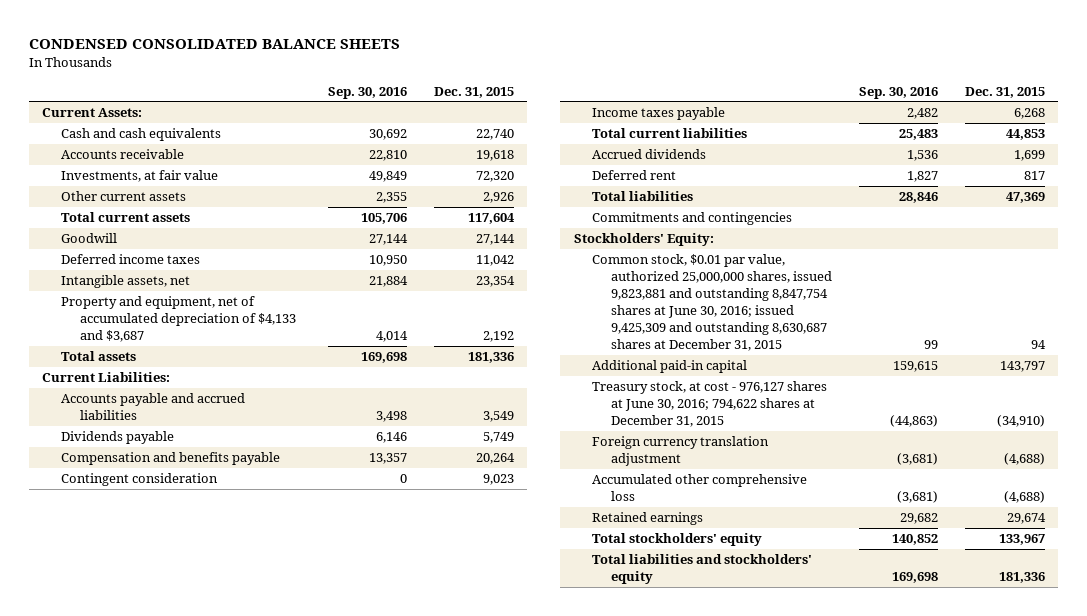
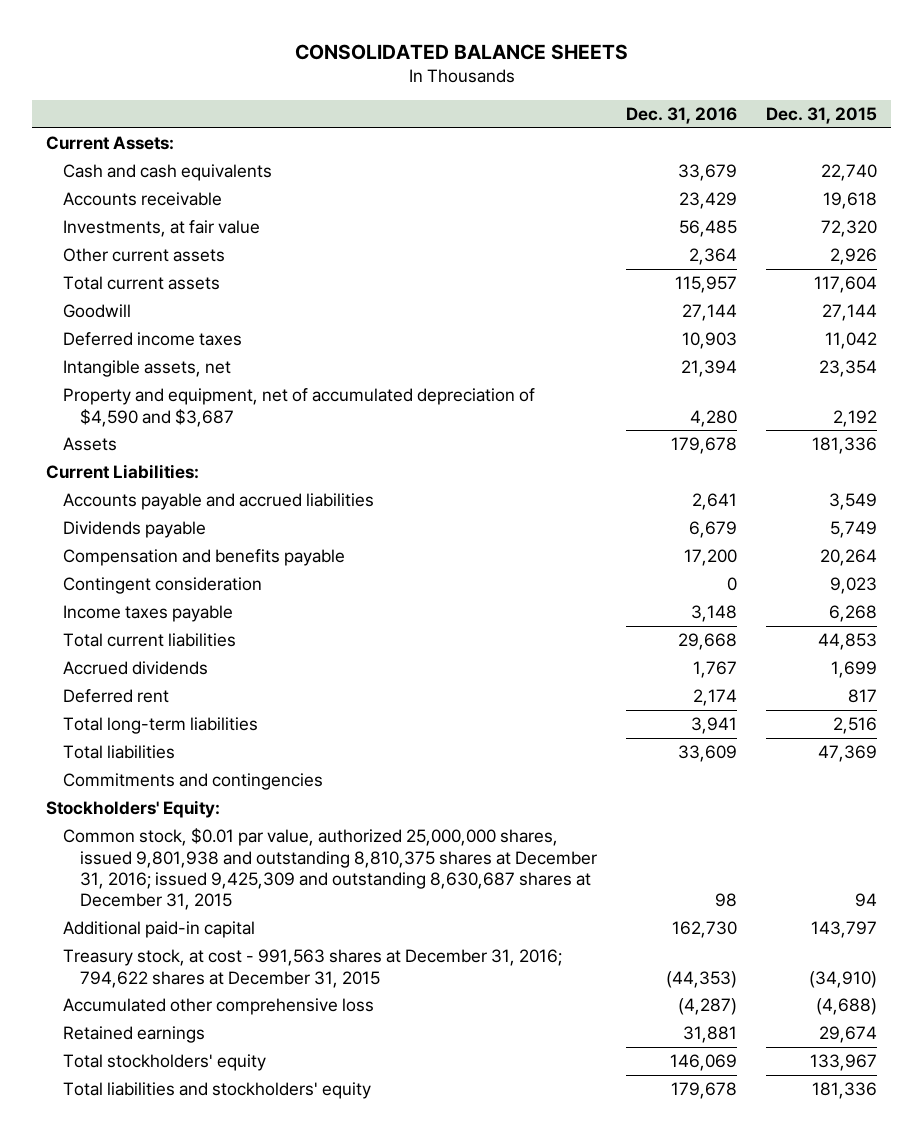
- CONDENSED CONSOLIDATED BALANCE SHEETS
+ CONSOLIDATED BALANCE SHEETS
- | Sep. 30, 2016 | Dec. 31, 2015
+ | Dec. 31, 2016 | Dec. 31, 2015
- Property and equipment, net of accumulated depreciation of $4,133 and $3,687 | 4,014 | 2,192
- Total assets | 169,698 | 181,336
+ Property and equipment, net of accumulated depreciation of $4,590 and $3,687 | 4,280 | 2,192
+ Assets | 179,678 | 181,336
+ Total long-term liabilities | 3,941 | 2,516
- Common stock, $0.01 par value, authorized 25,000,000 shares, issued 9,823,881 and outstanding 8,847,754 shares at June 30, 2016; issued 9,425,309 and outstanding 8,630,687 shares at December 31, 2015 | 99 | 94
+ Common stock, $0.01 par value, authorized 25,000,000 shares, issued 9,801,938 and outstanding 8,810,375 shares at December 31, 2016; issued 9,425,309 and outstanding 8,630,687 shares at December 31, 2015 | 98 | 94
- Treasury stock, at cost - 976,127 shares at June 30, 2016; 794,622 shares at December 31, 2015 | (44,863) | (34,910)
- Foreign currency translation adjustment | (3,681) | (4,688)
+ Treasury stock, at cost - 991,563 shares at December 31, 2016; 794,622 shares at December 31, 2015 | (44,353) | (34,910)

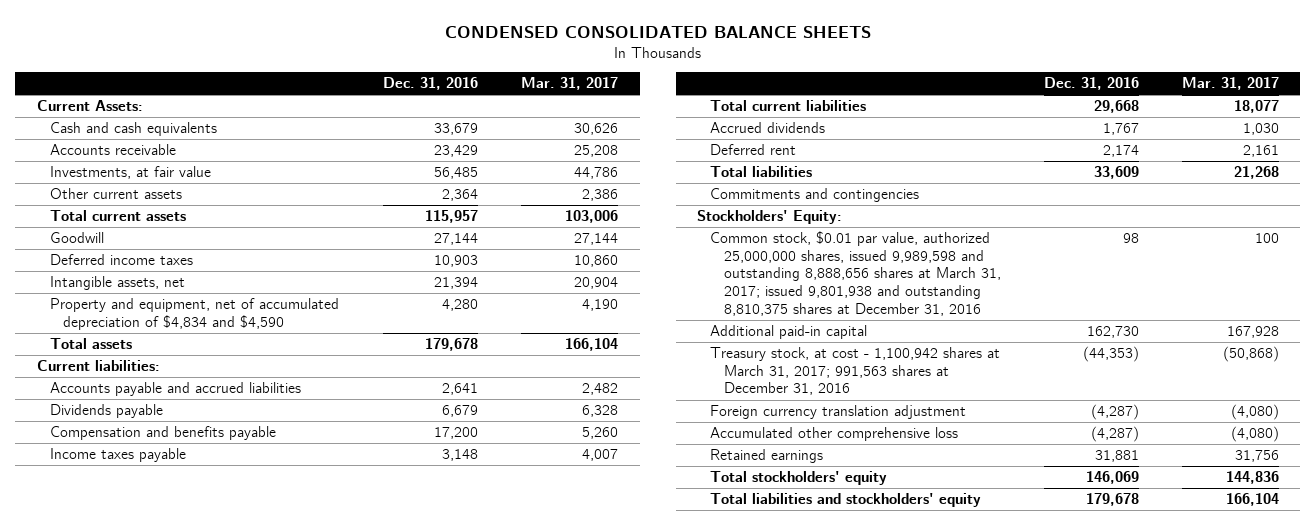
- CONSOLIDATED BALANCE SHEETS
+ CONDENSED CONSOLIDATED BALANCE SHEETS
- | Dec. 31, 2016 | Dec. 31, 2015
+ | Dec. 31, 2016 | Mar. 31, 2017
- Property and equipment, net of accumulated depreciation of $4,590 and $3,687 | 4,280 | 2,192
- Assets | 179,678 | 181,336
- Current Liabilities:
+ Property and equipment, net of accumulated depreciation of $4,834 and $4,590 | 4,280 | 4,190
+ Total assets | 179,678 | 166,104
+ Current liabilities:
- Contingent consideration | 0 | 9,023
- Total long-term liabilities | 3,941 | 2,516
- Common stock, $0.01 par value, authorized 25,000,000 shares, issued 9,801,938 and outstanding 8,810,375 shares at December 31, 2016; issued 9,425,309 and outstanding 8,630,687 shares at December 31, 2015 | 98 | 94
+ Common stock, $0.01 par value, authorized 25,000,000 shares, issued 9,989,598 and outstanding 8,888,656 shares at March 31, 2017; issued 9,801,938 and outstanding 8,810,375 shares at December 31, 2016 | 98 | 100
- Treasury stock, at cost - 991,563 shares at December 31, 2016; 794,622 shares at December 31, 2015 | (44,353) | (34,910)
+ Treasury stock, at cost - 1,100,942 shares at March 31, 2017; 991,563 shares at December 31, 2016 | (44,353) | (50,868)
+ Foreign currency translation adjustment | (4,287) | (4,080)

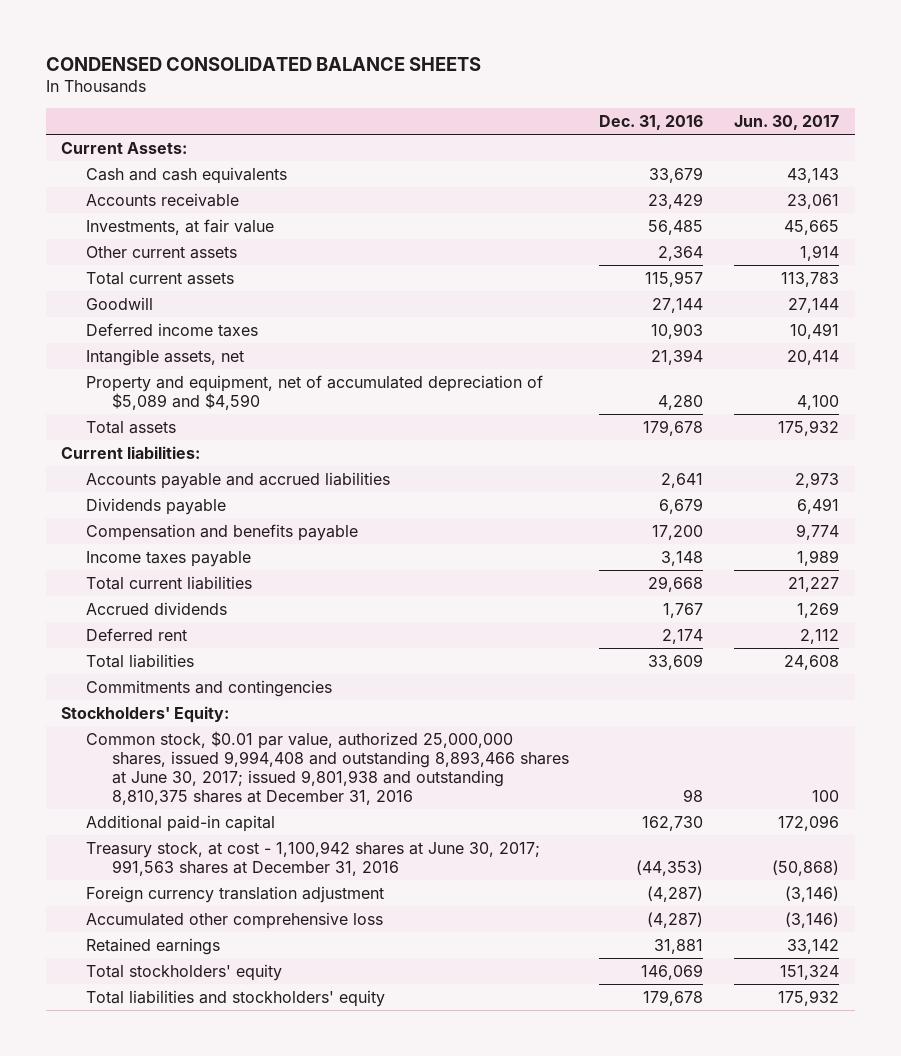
- | Dec. 31, 2016 | Mar. 31, 2017
+ | Dec. 31, 2016 | Jun. 30, 2017
- Property and equipment, net of accumulated depreciation of $4,834 and $4,590 | 4,280 | 4,190
+ Property and equipment, net of accumulated depreciation of $5,089 and $4,590 | 4,280 | 4,100
- Common stock, $0.01 par value, authorized 25,000,000 shares, issued 9,989,598 and outstanding 8,888,656 shares at March 31, 2017; issued 9,801,938 and outstanding 8,810,375 shares at December 31, 2016 | 98 | 100
+ Common stock, $0.01 par value, authorized 25,000,000 shares, issued 9,994,408 and outstanding 8,893,466 shares at June 30, 2017; issued 9,801,938 and outstanding 8,810,375 shares at December 31, 2016 | 98 | 100
- Treasury stock, at cost - 1,100,942 shares at March 31, 2017; 991,563 shares at December 31, 2016 | (44,353) | (50,868)
+ Treasury stock, at cost - 1,100,942 shares at June 30, 2017; 991,563 shares at December 31, 2016 | (44,353) | (50,868)

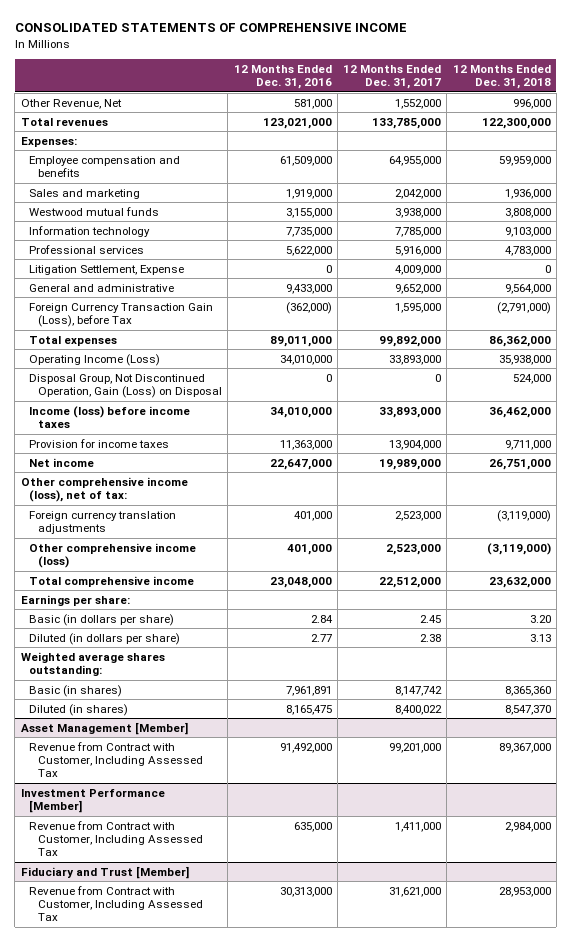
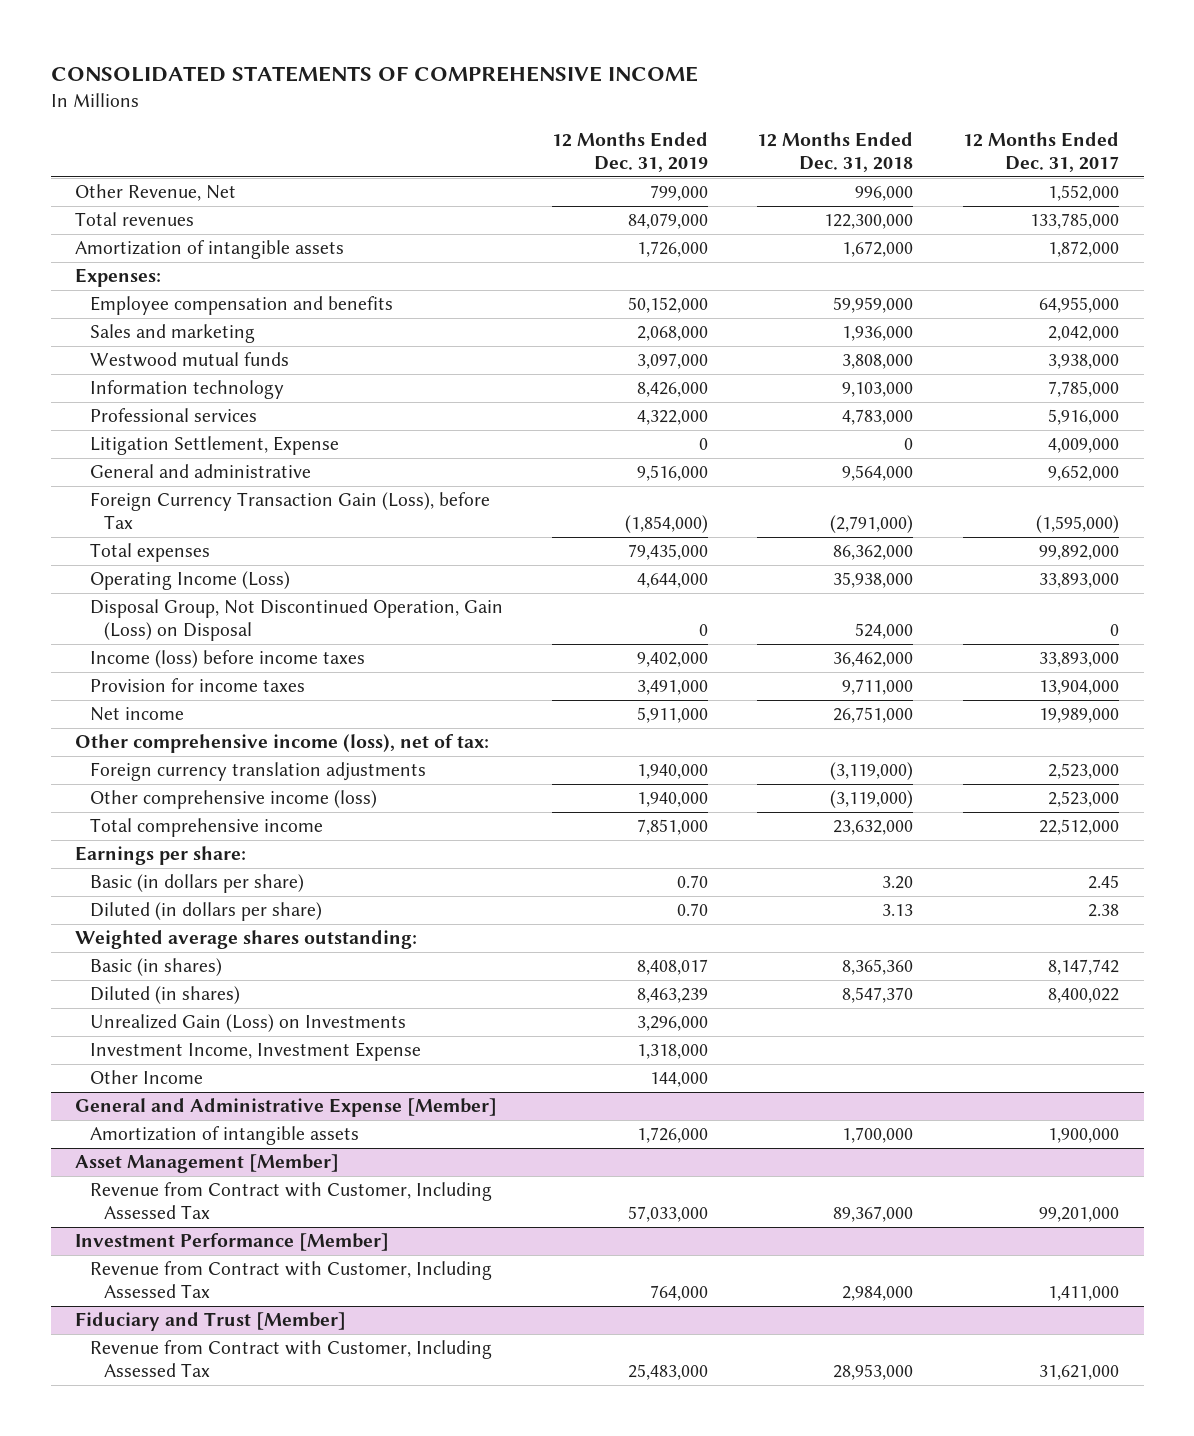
- | 12 Months Ended Dec. 31, 2016 | 12 Months Ended Dec. 31, 2017 | 12 Months Ended Dec. 31, 2018
+ | 12 Months Ended Dec. 31, 2019 | 12 Months Ended Dec. 31, 2018 | 12 Months Ended Dec. 31, 2017
+ Amortization of intangible assets | 1,726,000 | 1,672,000 | 1,872,000
- Foreign Currency Transaction Gain (Loss), before Tax | (362,000) | 1,595,000 | (2,791,000)
+ Foreign Currency Transaction Gain (Loss), before Tax | (1,854,000) | (2,791,000) | (1,595,000)
+ Unrealized Gain (Loss) on Investments | 3,296,000 | |
+ Investment Income, Investment Expense | 1,318,000 | |
+ Other Income | 144,000 | |
+ General and Administrative Expense [Member]
+ Amortization of intangible assets | 1,726,000 | 1,700,000 | 1,900,000

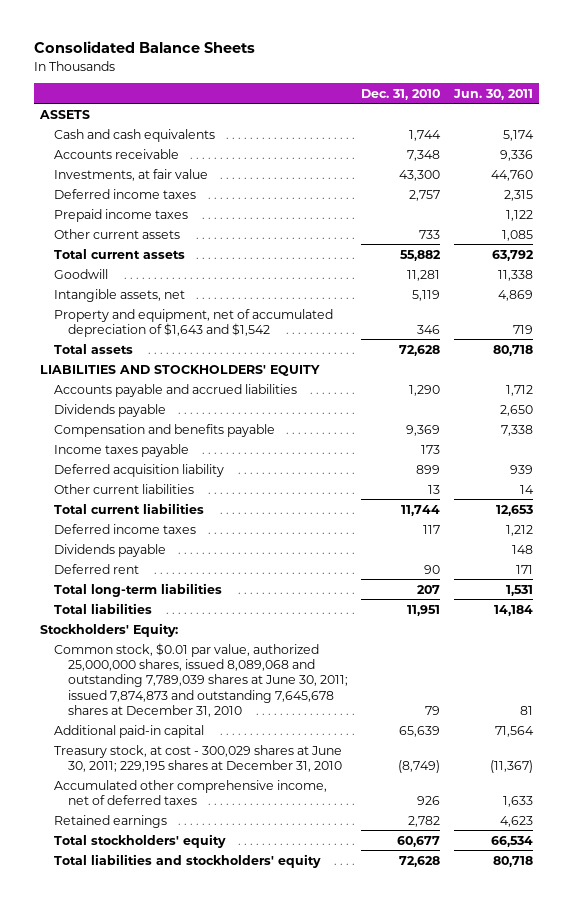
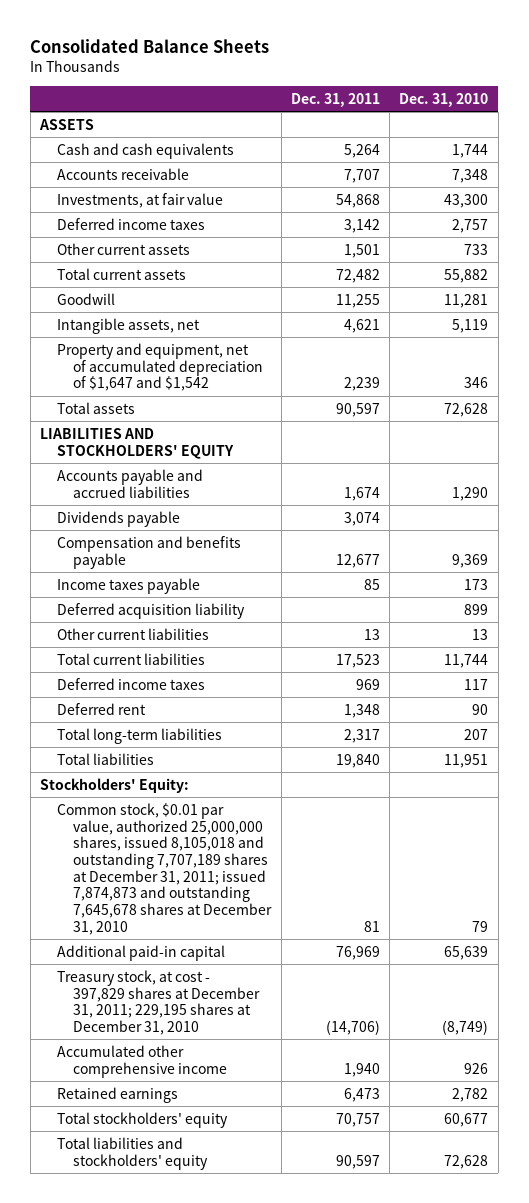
- | Dec. 31, 2010 | Jun. 30, 2011
+ | Dec. 31, 2011 | Dec. 31, 2010
- Prepaid income taxes | | 1,122
- Property and equipment, net of accumulated depreciation of $1,643 and $1,542 | 346 | 719
+ Property and equipment, net of accumulated depreciation of $1,647 and $1,542 | 2,239 | 346
- Dividends payable | | 148
- Common stock, $0.01 par value, authorized 25,000,000 shares, issued 8,089,068 and outstanding 7,789,039 shares at June 30, 2011; issued 7,874,873 and outstanding 7,645,678 shares at December 31, 2010 | 79 | 81
+ Common stock, $0.01 par value, authorized 25,000,000 shares, issued 8,105,018 and outstanding 7,707,189 shares at December 31, 2011; issued 7,874,873 and outstanding 7,645,678 shares at December 31, 2010 | 81 | 79
- Treasury stock, at cost - 300,029 shares at June 30, 2011; 229,195 shares at December 31, 2010 | (8,749) | (11,367)
- Accumulated other comprehensive income, net of deferred taxes | 926 | 1,633
+ Treasury stock, at cost - 397,829 shares at December 31, 2011; 229,195 shares at December 31, 2010 | (14,706) | (8,749)
+ Accumulated other comprehensive income | 1,940 | 926

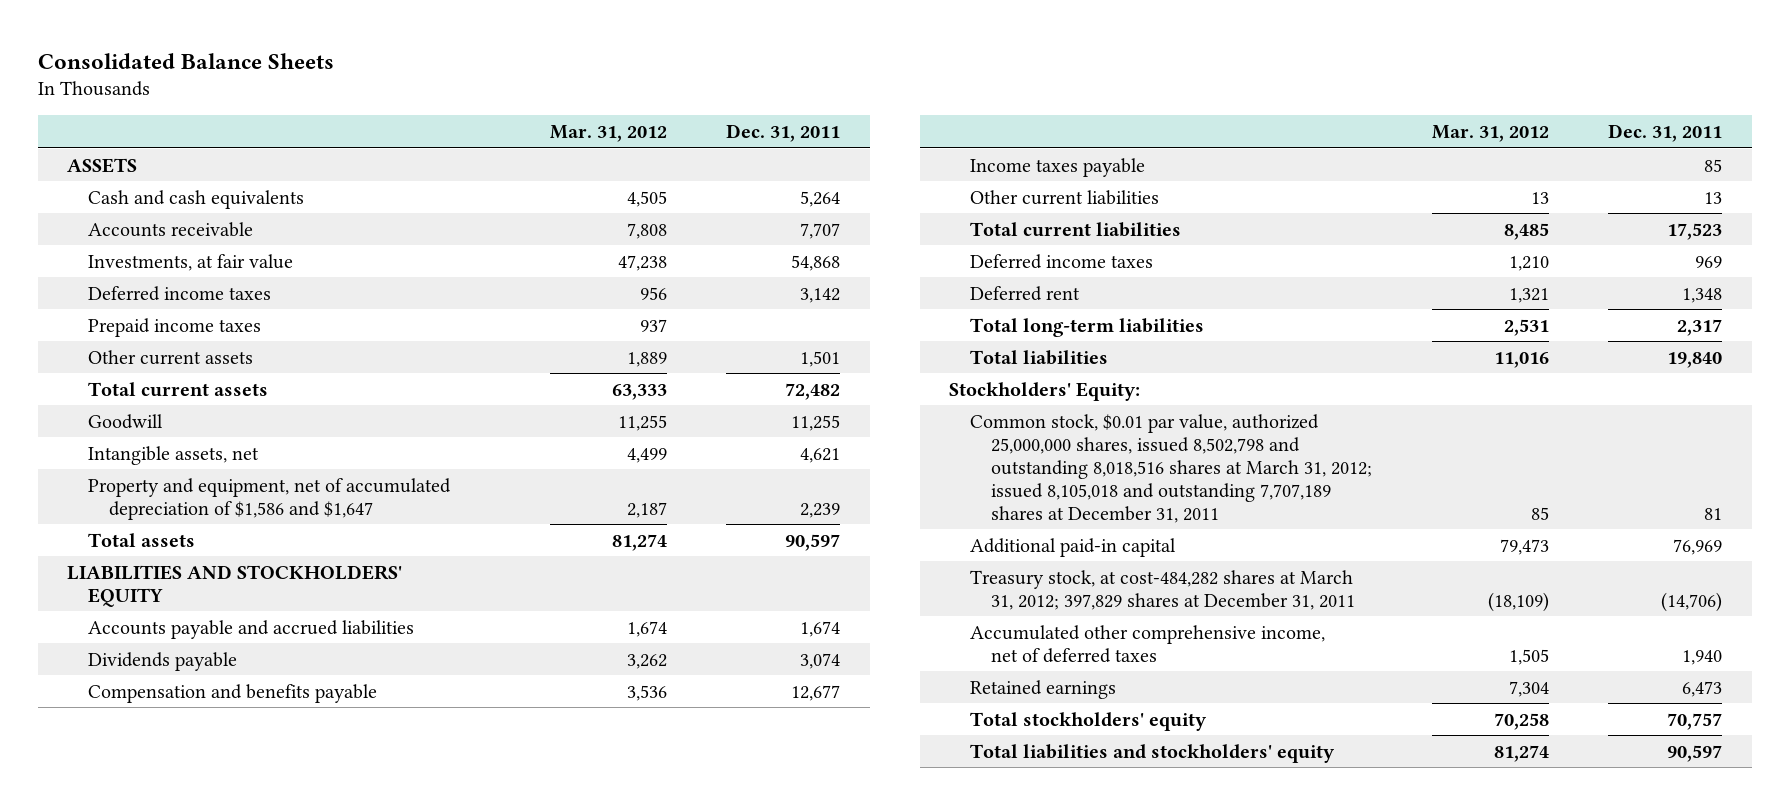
- | Dec. 31, 2011 | Dec. 31, 2010
+ | Mar. 31, 2012 | Dec. 31, 2011
+ Prepaid income taxes | 937 |
- Property and equipment, net of accumulated depreciation of $1,647 and $1,542 | 2,239 | 346
+ Property and equipment, net of accumulated depreciation of $1,586 and $1,647 | 2,187 | 2,239
- Deferred acquisition liability | | 899
- Common stock, $0.01 par value, authorized 25,000,000 shares, issued 8,105,018 and outstanding 7,707,189 shares at December 31, 2011; issued 7,874,873 and outstanding 7,645,678 shares at December 31, 2010 | 81 | 79
+ Common stock, $0.01 par value, authorized 25,000,000 shares, issued 8,502,798 and outstanding 8,018,516 shares at March 31, 2012; issued 8,105,018 and outstanding 7,707,189 shares at December 31, 2011 | 85 | 81
- Treasury stock, at cost - 397,829 shares at December 31, 2011; 229,195 shares at December 31, 2010 | (14,706) | (8,749)
- Accumulated other comprehensive income | 1,940 | 926
+ Treasury stock, at cost-484,282 shares at March 31, 2012; 397,829 shares at December 31, 2011 | (18,109) | (14,706)
+ Accumulated other comprehensive income, net of deferred taxes | 1,505 | 1,940

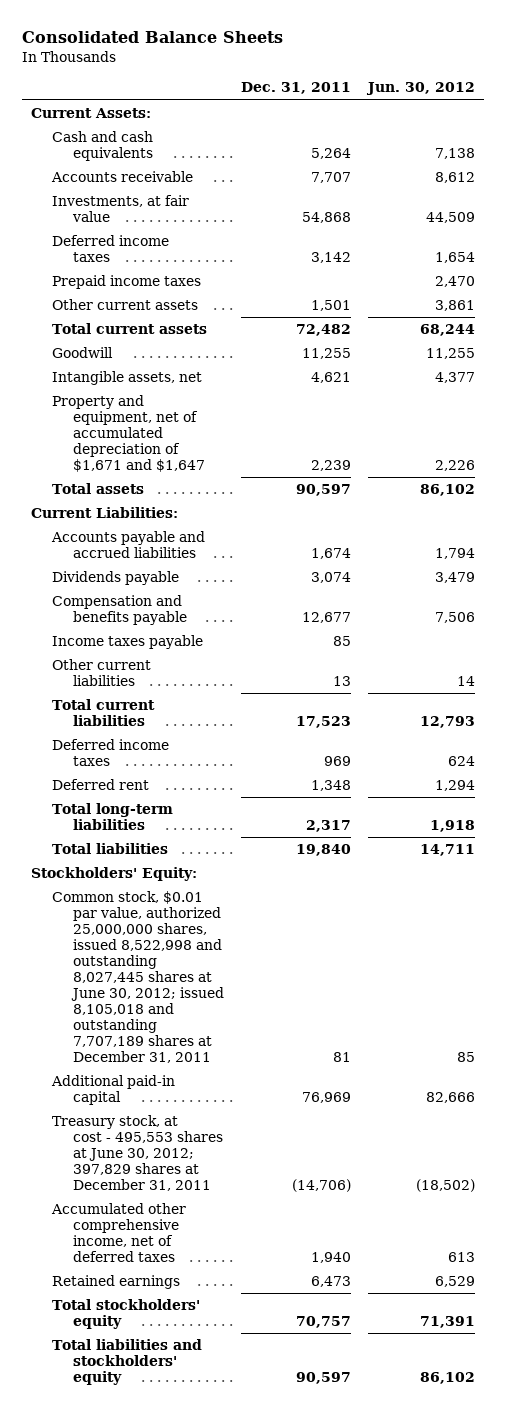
- | Mar. 31, 2012 | Dec. 31, 2011
+ | Dec. 31, 2011 | Jun. 30, 2012
- ASSETS
+ Current Assets:
- Property and equipment, net of accumulated depreciation of $1,586 and $1,647 | 2,187 | 2,239
+ Property and equipment, net of accumulated depreciation of $1,671 and $1,647 | 2,239 | 2,226
- LIABILITIES AND STOCKHOLDERS' EQUITY
+ Current Liabilities:
- Common stock, $0.01 par value, authorized 25,000,000 shares, issued 8,502,798 and outstanding 8,018,516 shares at March 31, 2012; issued 8,105,018 and outstanding 7,707,189 shares at December 31, 2011 | 85 | 81
+ Common stock, $0.01 par value, authorized 25,000,000 shares, issued 8,522,998 and outstanding 8,027,445 shares at June 30, 2012; issued 8,105,018 and outstanding 7,707,189 shares at December 31, 2011 | 81 | 85
- Treasury stock, at cost-484,282 shares at March 31, 2012; 397,829 shares at December 31, 2011 | (18,109) | (14,706)
+ Treasury stock, at cost - 495,553 shares at June 30, 2012; 397,829 shares at December 31, 2011 | (14,706) | (18,502)

